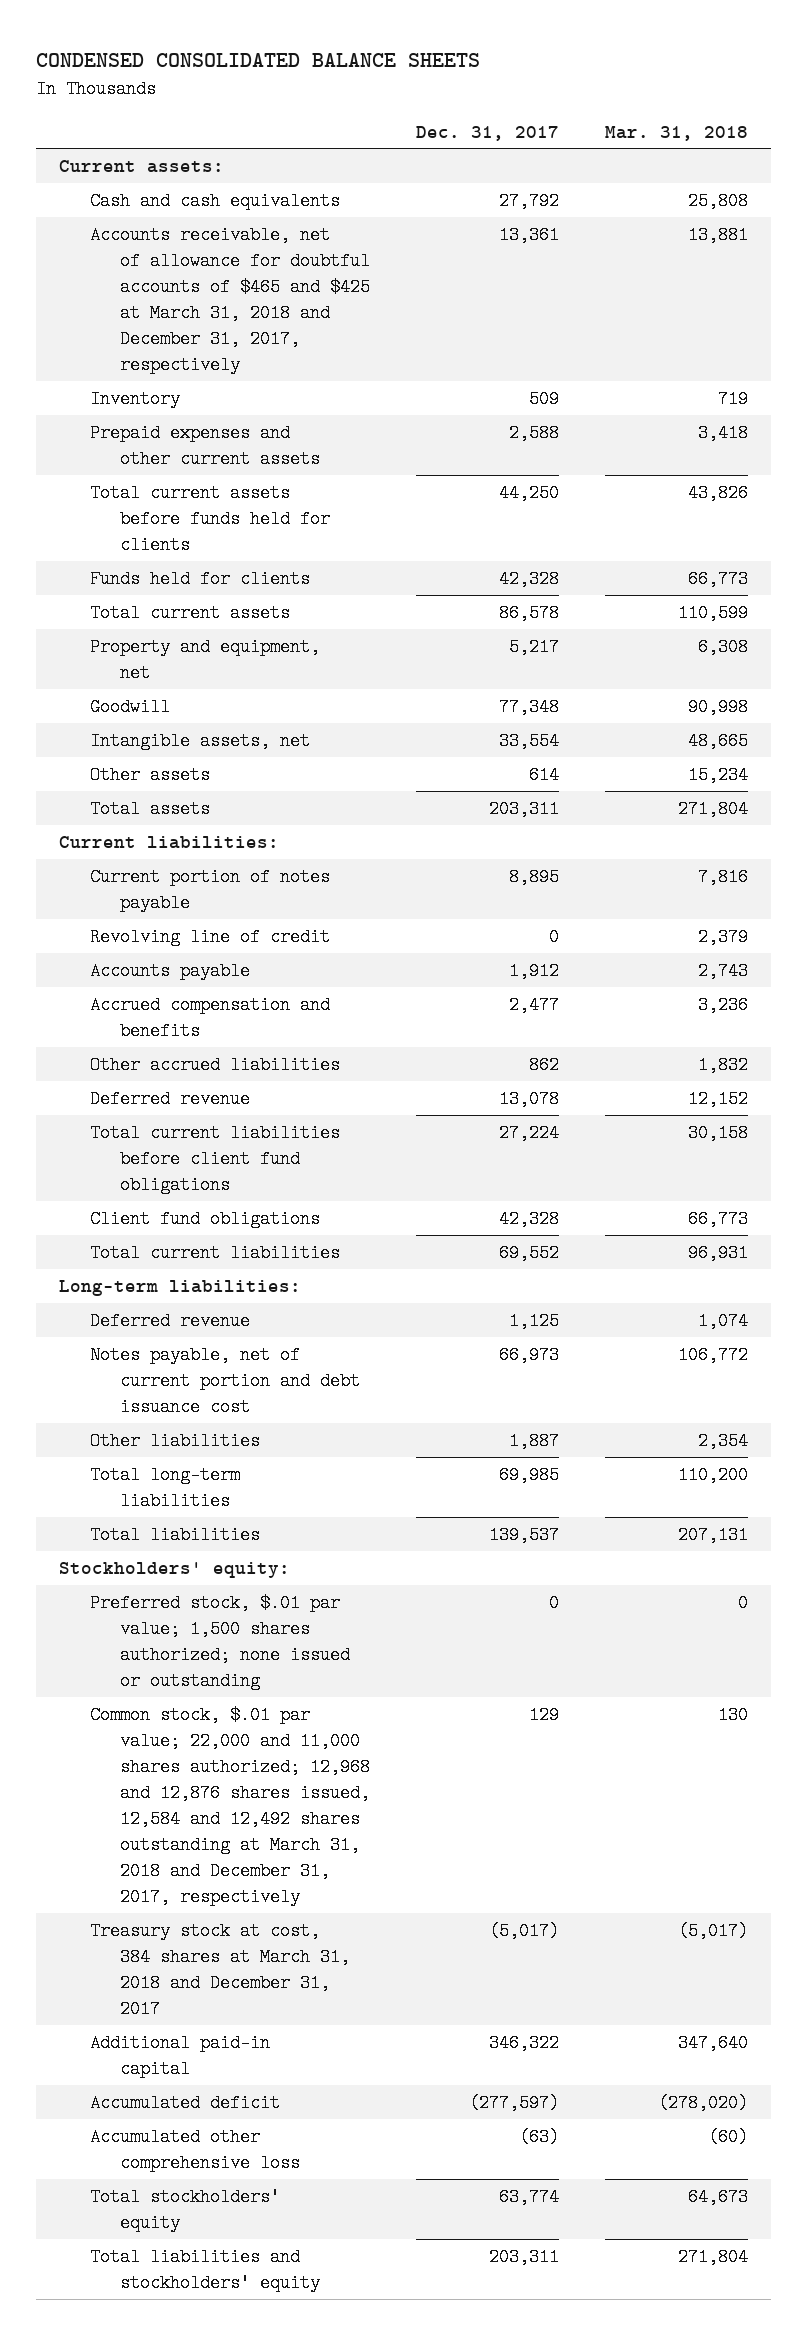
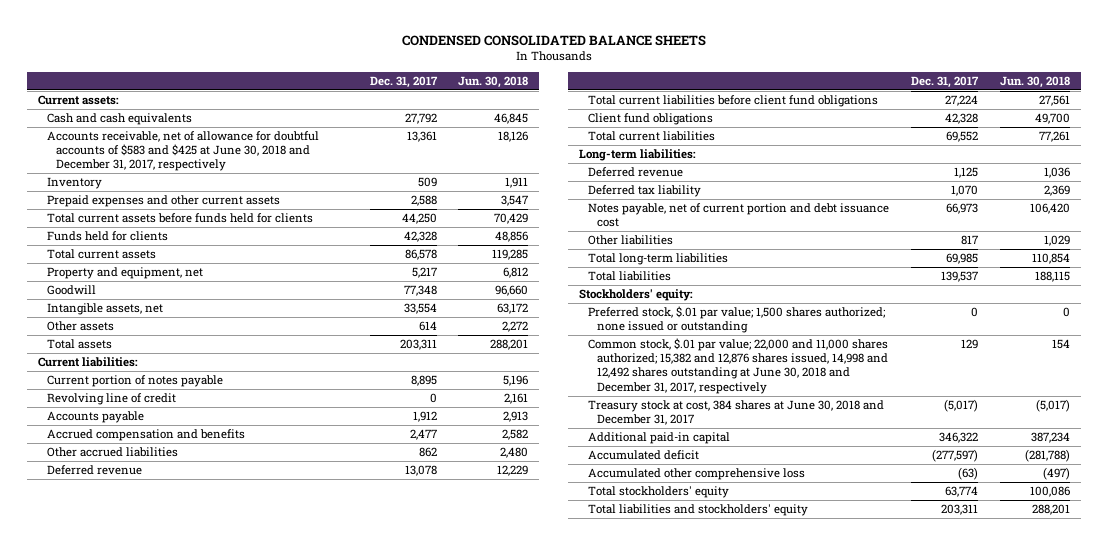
- | Dec. 31, 2017 | Mar. 31, 2018
+ | Dec. 31, 2017 | Jun. 30, 2018
- Accounts receivable, net of allowance for doubtful accounts of $465 and $425 at March 31, 2018 and December 31, 2017, respectively | 13,361 | 13,881
+ Accounts receivable, net of allowance for doubtful accounts of $583 and $425 at June 30, 2018 and December 31, 2017, respectively | 13,361 | 18,126
+ Deferred tax liability | 1,070 | 2,369
- Other liabilities | 1,887 | 2,354
+ Other liabilities | 817 | 1,029
- Common stock, $.01 par value; 22,000 and 11,000 shares authorized; 12,968 and 12,876 shares issued, 12,584 and 12,492 shares outstanding at March 31, 2018 and December 31, 2017, respectively | 129 | 130
- Treasury stock at cost, 384 shares at March 31, 2018 and December 31, 2017 | (5,017) | (5,017)
+ Common stock, $.01 par value; 22,000 and 11,000 shares authorized; 15,382 and 12,876 shares issued, 14,998 and 12,492 shares outstanding at June 30, 2018 and December 31, 2017, respectively | 129 | 154
+ Treasury stock at cost, 384 shares at June 30, 2018 and December 31, 2017 | (5,017) | (5,017)

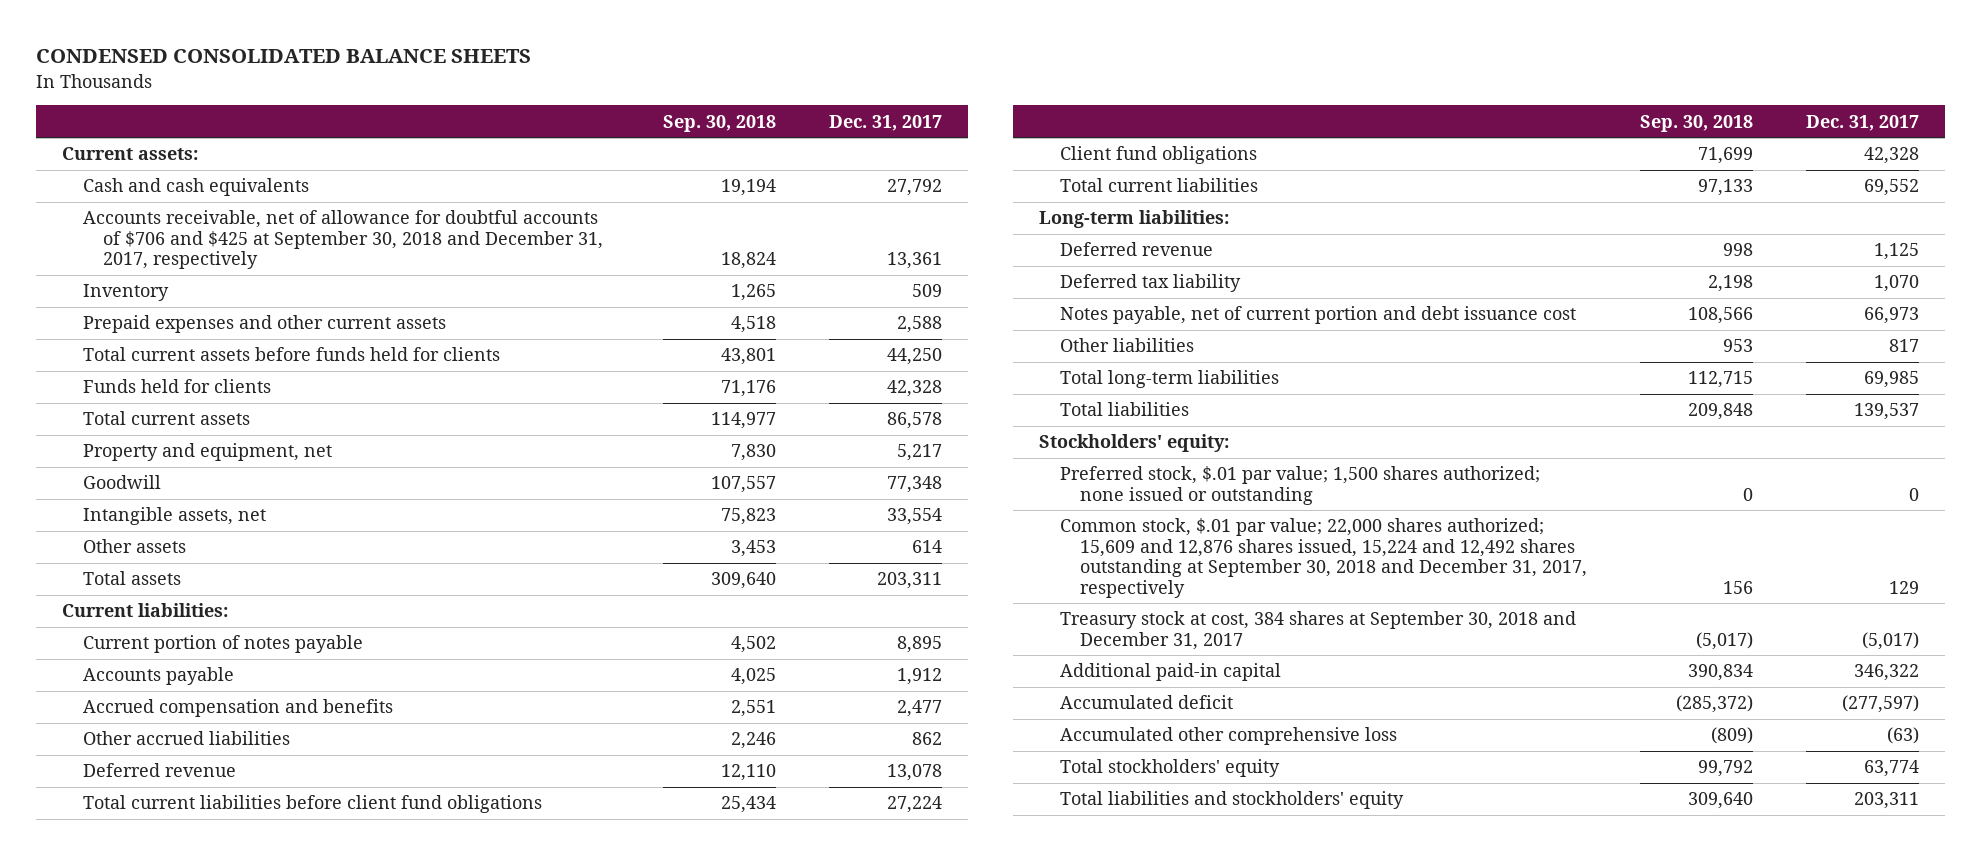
- | Dec. 31, 2017 | Jun. 30, 2018
+ | Sep. 30, 2018 | Dec. 31, 2017
- Accounts receivable, net of allowance for doubtful accounts of $583 and $425 at June 30, 2018 and December 31, 2017, respectively | 13,361 | 18,126
+ Accounts receivable, net of allowance for doubtful accounts of $706 and $425 at September 30, 2018 and December 31, 2017, respectively | 18,824 | 13,361
- Revolving line of credit | 0 | 2,161
- Common stock, $.01 par value; 22,000 and 11,000 shares authorized; 15,382 and 12,876 shares issued, 14,998 and 12,492 shares outstanding at June 30, 2018 and December 31, 2017, respectively | 129 | 154
- Treasury stock at cost, 384 shares at June 30, 2018 and December 31, 2017 | (5,017) | (5,017)
+ Common stock, $.01 par value; 22,000 shares authorized; 15,609 and 12,876 shares issued, 15,224 and 12,492 shares outstanding at September 30, 2018 and December 31, 2017, respectively | 156 | 129
+ Treasury stock at cost, 384 shares at September 30, 2018 and December 31, 2017 | (5,017) | (5,017)

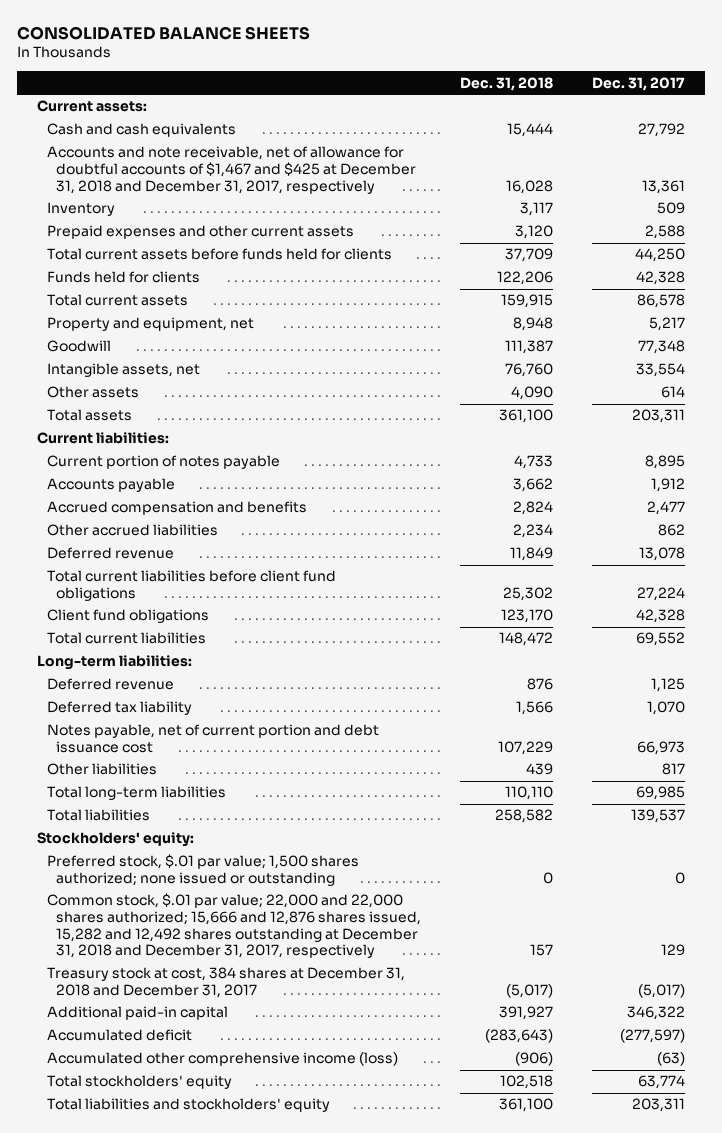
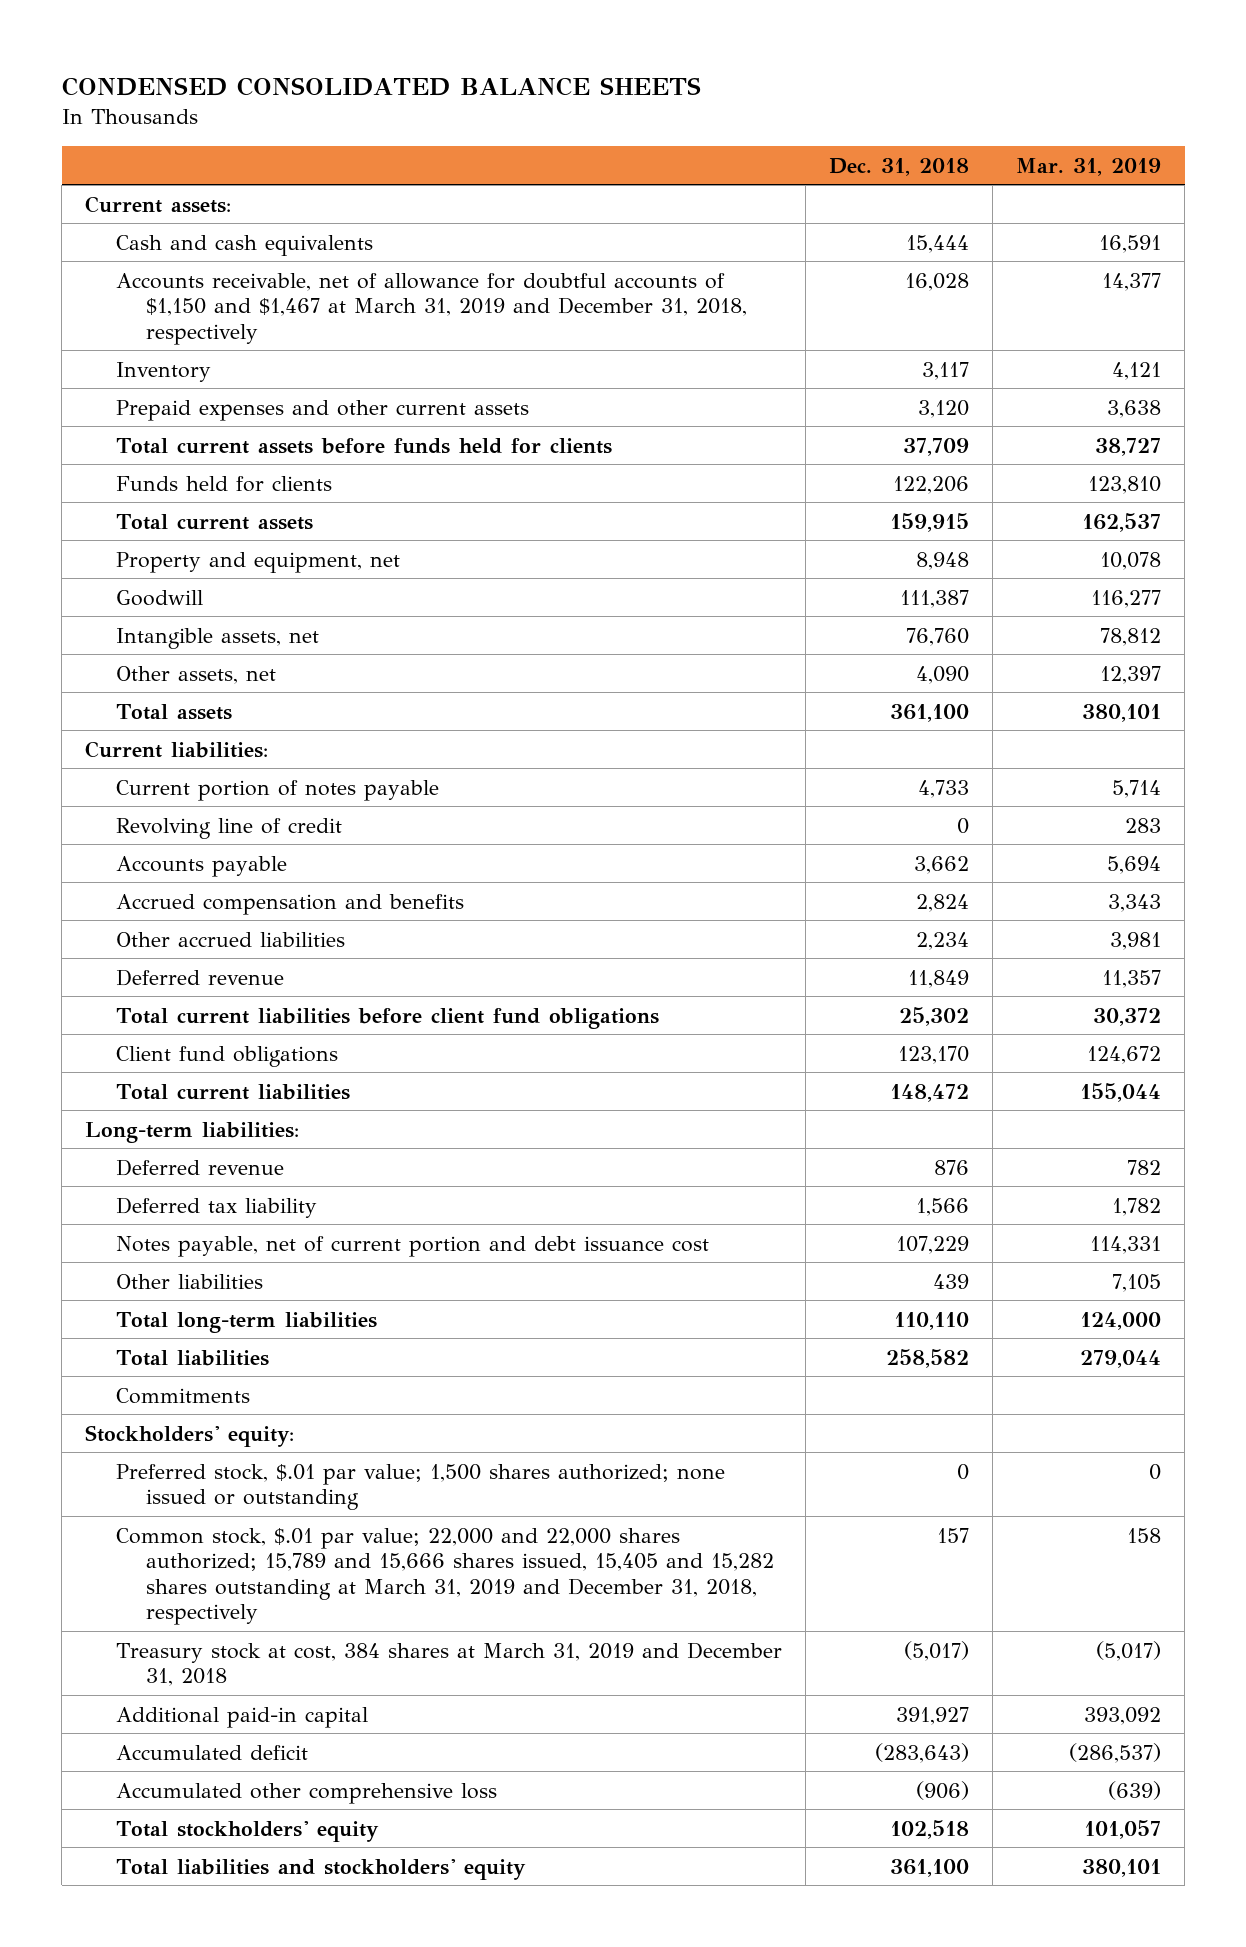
- CONSOLIDATED BALANCE SHEETS
+ CONDENSED CONSOLIDATED BALANCE SHEETS
- | Dec. 31, 2018 | Dec. 31, 2017
+ | Dec. 31, 2018 | Mar. 31, 2019
- Accounts and note receivable, net of allowance for doubtful accounts of $1,467 and $425 at December 31, 2018 and December 31, 2017, respectively | 16,028 | 13,361
+ Accounts receivable, net of allowance for doubtful accounts of $1,150 and $1,467 at March 31, 2019 and December 31, 2018, respectively | 16,028 | 14,377
- Other assets | 4,090 | 614
+ Other assets, net | 4,090 | 12,397
+ Revolving line of credit | 0 | 283
+ Commitments
- Common stock, $.01 par value; 22,000 and 22,000 shares authorized; 15,666 and 12,876 shares issued, 15,282 and 12,492 shares outstanding at December 31, 2018 and December 31, 2017, respectively | 157 | 129
- Treasury stock at cost, 384 shares at December 31, 2018 and December 31, 2017 | (5,017) | (5,017)
+ Common stock, $.01 par value; 22,000 and 22,000 shares authorized; 15,789 and 15,666 shares issued, 15,405 and 15,282 shares outstanding at March 31, 2019 and December 31, 2018, respectively | 157 | 158
+ Treasury stock at cost, 384 shares at March 31, 2019 and December 31, 2018 | (5,017) | (5,017)
- Accumulated other comprehensive income (loss) | (906) | (63)
+ Accumulated other comprehensive loss | (906) | (639)

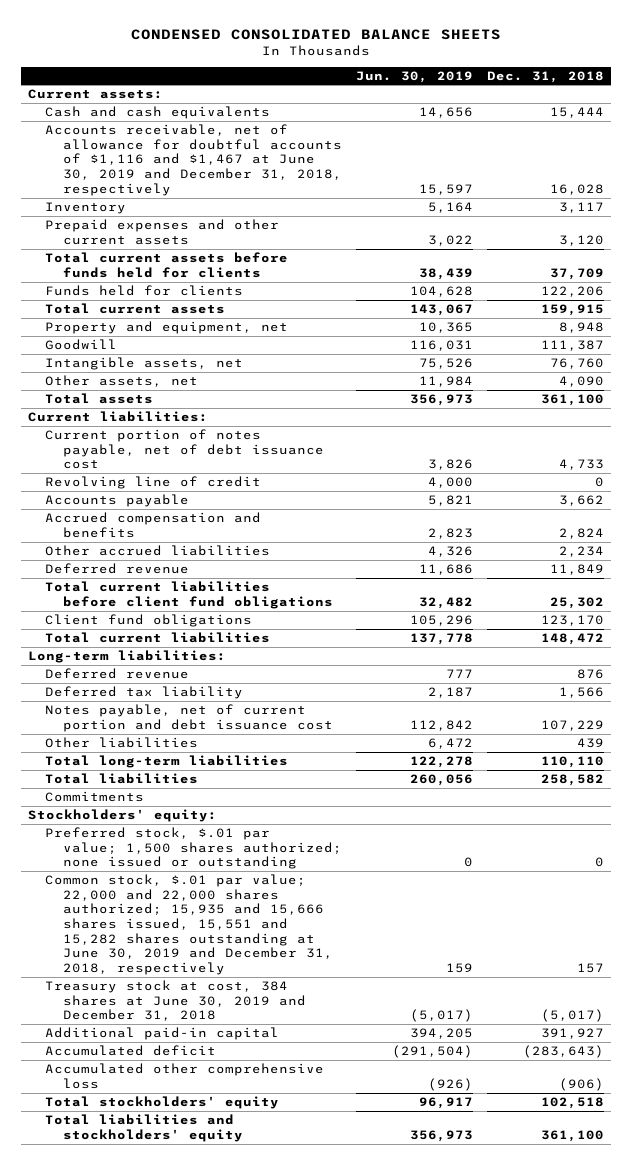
- | Dec. 31, 2018 | Mar. 31, 2019
+ | Jun. 30, 2019 | Dec. 31, 2018
- Accounts receivable, net of allowance for doubtful accounts of $1,150 and $1,467 at March 31, 2019 and December 31, 2018, respectively | 16,028 | 14,377
+ Accounts receivable, net of allowance for doubtful accounts of $1,116 and $1,467 at June 30, 2019 and December 31, 2018, respectively | 15,597 | 16,028
- Current portion of notes payable | 4,733 | 5,714
+ Current portion of notes payable, net of debt issuance cost | 3,826 | 4,733
- Common stock, $.01 par value; 22,000 and 22,000 shares authorized; 15,789 and 15,666 shares issued, 15,405 and 15,282 shares outstanding at March 31, 2019 and December 31, 2018, respectively | 157 | 158
- Treasury stock at cost, 384 shares at March 31, 2019 and December 31, 2018 | (5,017) | (5,017)
+ Common stock, $.01 par value; 22,000 and 22,000 shares authorized; 15,935 and 15,666 shares issued, 15,551 and 15,282 shares outstanding at June 30, 2019 and December 31, 2018, respectively | 159 | 157
+ Treasury stock at cost, 384 shares at June 30, 2019 and December 31, 2018 | (5,017) | (5,017)

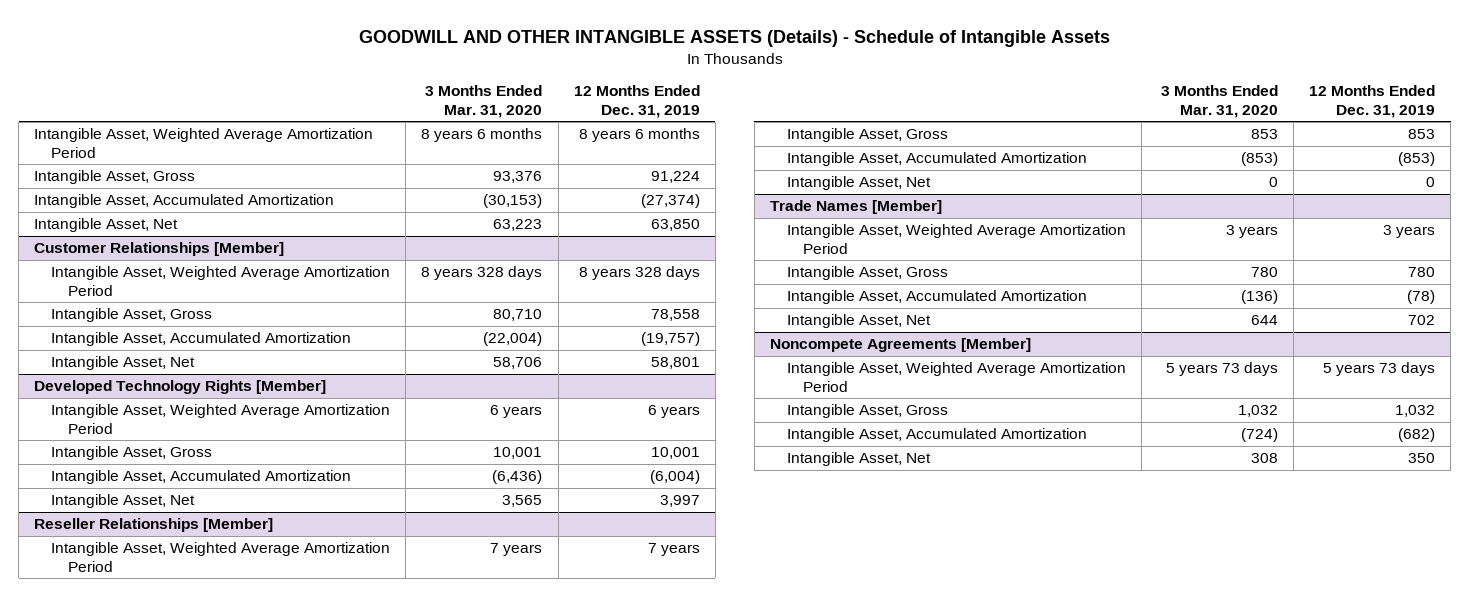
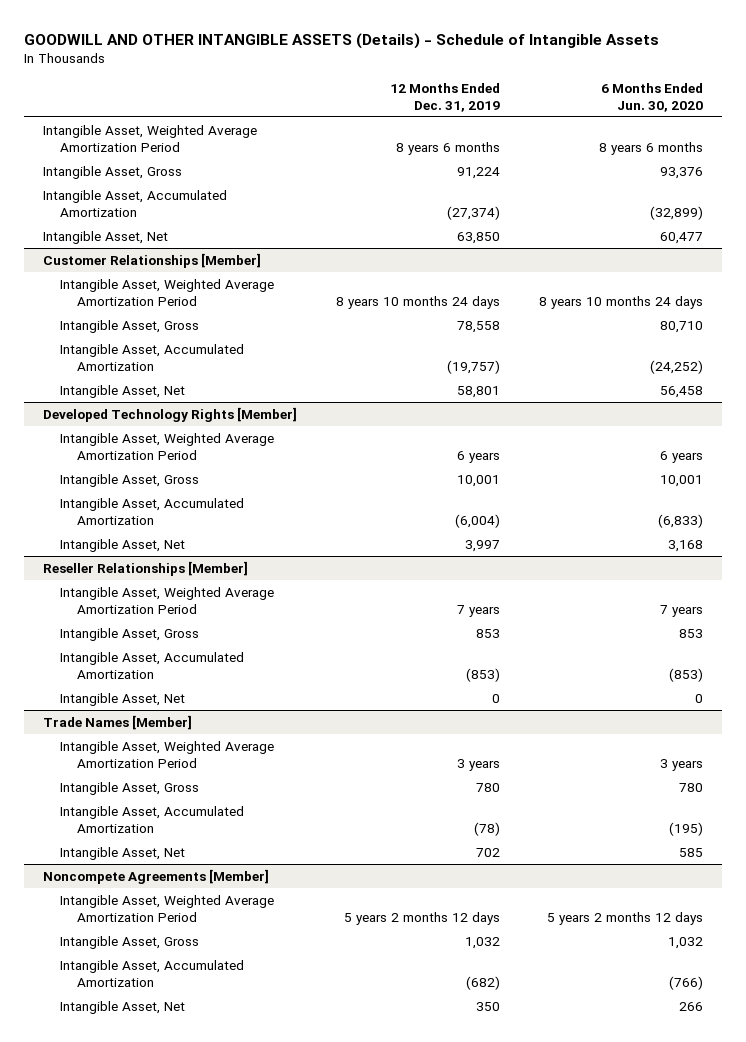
- | 3 Months Ended Mar. 31, 2020 | 12 Months Ended Dec. 31, 2019
+ | 12 Months Ended Dec. 31, 2019 | 6 Months Ended Jun. 30, 2020
@ Customer Relationships [Member]
- Intangible Asset, Weighted Average Amortization Period | 8 years 328 days | 8 years 328 days
+ Intangible Asset, Weighted Average Amortization Period | 8 years 10 months 24 days | 8 years 10 months 24 days
@ Noncompete Agreements [Member]
- Intangible Asset, Weighted Average Amortization Period | 5 years 73 days | 5 years 73 days
+ Intangible Asset, Weighted Average Amortization Period | 5 years 2 months 12 days | 5 years 2 months 12 days

